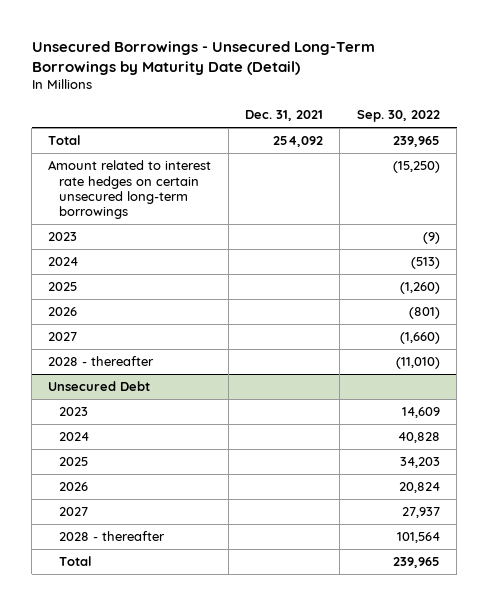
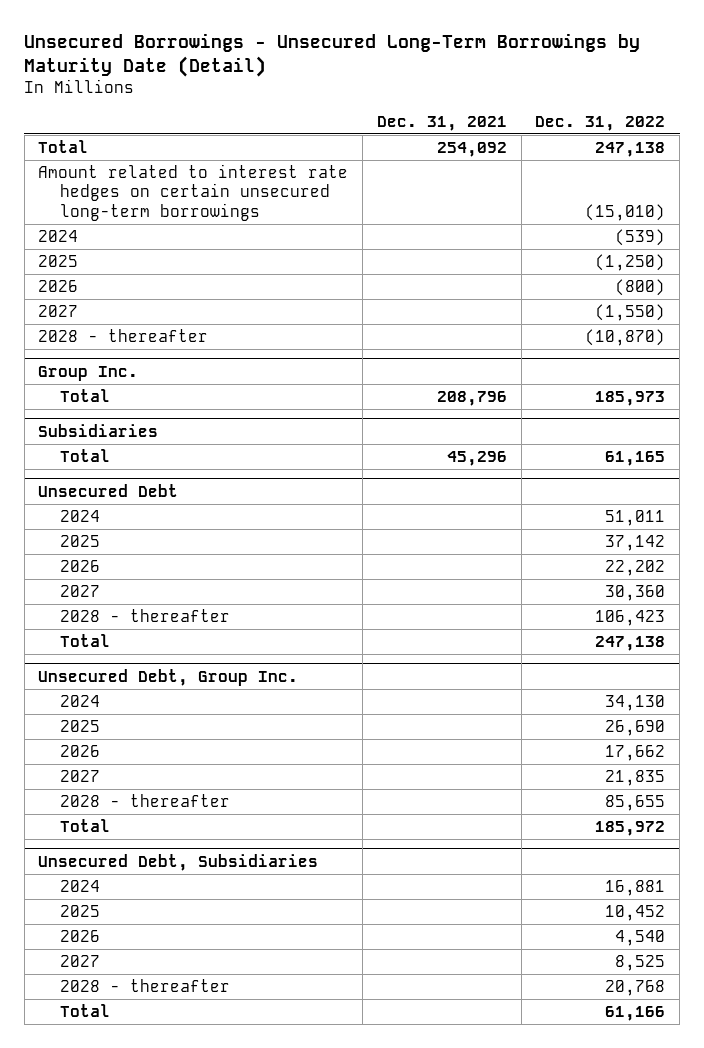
- | Dec. 31, 2021 | Sep. 30, 2022
+ | Dec. 31, 2021 | Dec. 31, 2022
- 2023 | | (9)
+ Group Inc.
+ Total | 208,796 | 185,973
+ Subsidiaries
+ Total | 45,296 | 61,165
@ Unsecured Debt
- 2023 | | 14,609
+ Unsecured Debt, Group Inc.
+ 2024 | | 34,130
+ 2025 | | 26,690
+ 2026 | | 17,662
+ 2027 | | 21,835
+ 2028 - thereafter | | 85,655
+ Total | | 185,972
+ Unsecured Debt, Subsidiaries
+ 2024 | | 16,881
+ 2025 | | 10,452
+ 2026 | | 4,540
+ 2027 | | 8,525
+ 2028 - thereafter | | 20,768
+ Total | | 61,166

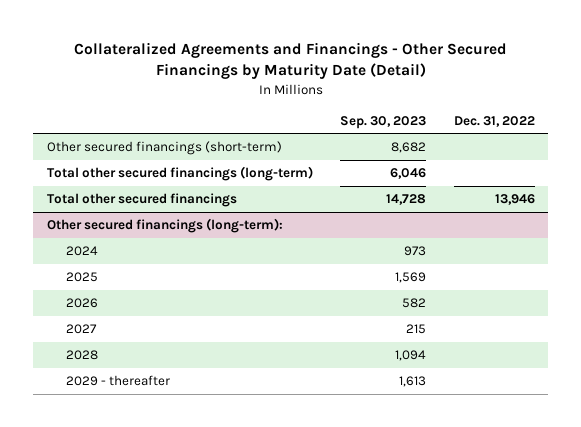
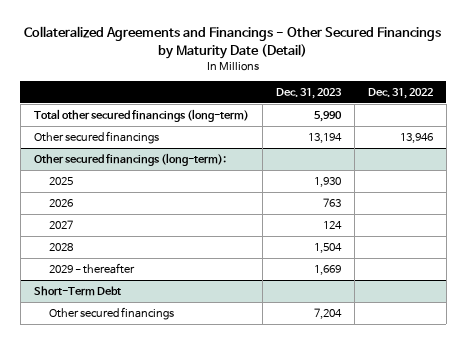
- | Sep. 30, 2023 | Dec. 31, 2022
+ | Dec. 31, 2023 | Dec. 31, 2022
- Other secured financings (short-term) | 8,682 |
- Total other secured financings | 14,728 | 13,946
+ Other secured financings | 13,194 | 13,946
@ Other secured financings (long-term):
- 2024 | 973 |
+ Short-Term Debt
+ Other secured financings | 7,204 |

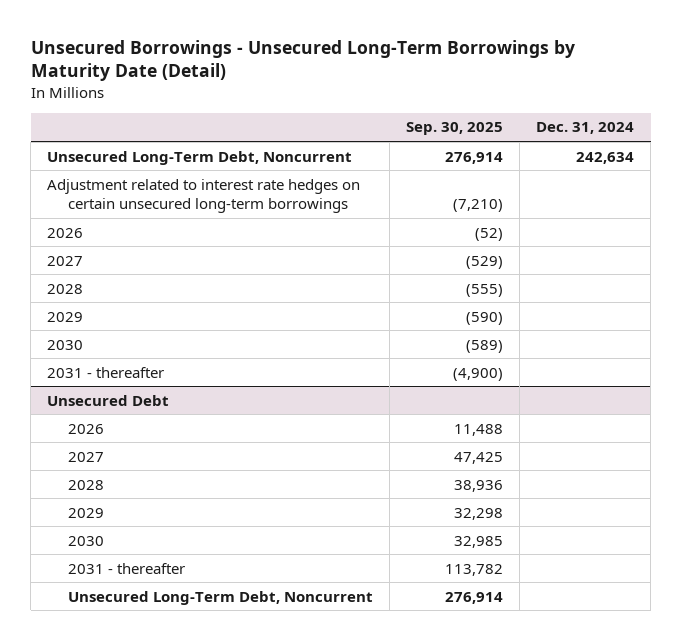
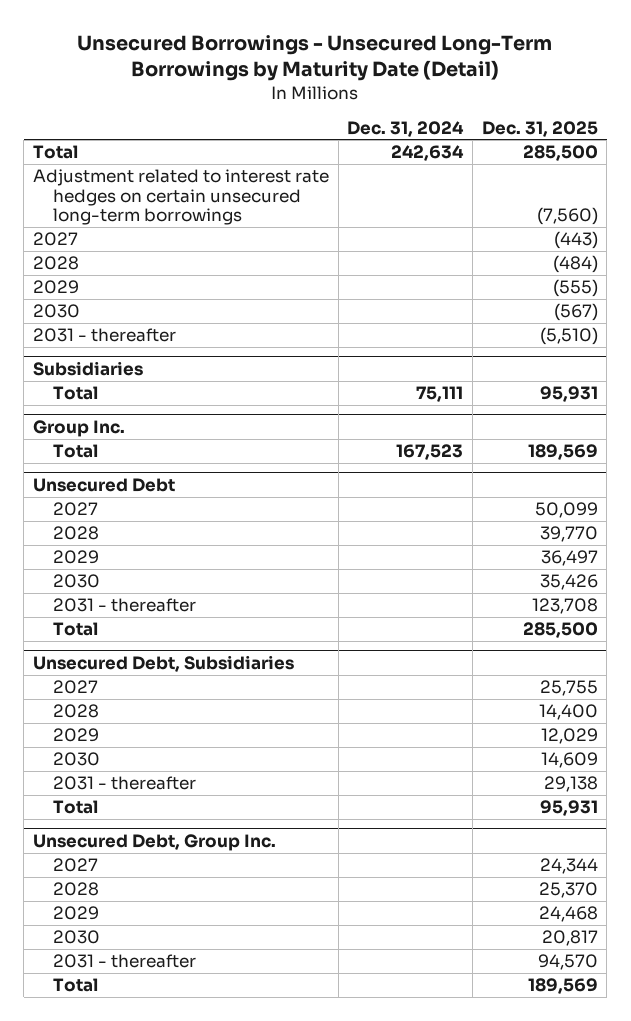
- | Sep. 30, 2025 | Dec. 31, 2024
+ | Dec. 31, 2024 | Dec. 31, 2025
- Unsecured Long-Term Debt, Noncurrent | 276,914 | 242,634
+ Total | 242,634 | 285,500
- 2026 | (52) |
+ Subsidiaries
+ Total | 75,111 | 95,931
+ Group Inc.
+ Total | 167,523 | 189,569
@ Unsecured Debt
- 2026 | 11,488 |
- Unsecured Long-Term Debt, Noncurrent | 276,914 |
+ Total | | 285,500
+ Unsecured Debt, Subsidiaries
+ 2027 | | 25,755
+ 2028 | | 14,400
+ 2029 | | 12,029
+ 2030 | | 14,609
+ 2031 - thereafter | | 29,138
+ Total | | 95,931
+ Unsecured Debt, Group Inc.
+ 2027 | | 24,344
+ 2028 | | 25,370
+ 2029 | | 24,468
+ 2030 | | 20,817
+ 2031 - thereafter | | 94,570
+ Total | | 189,569

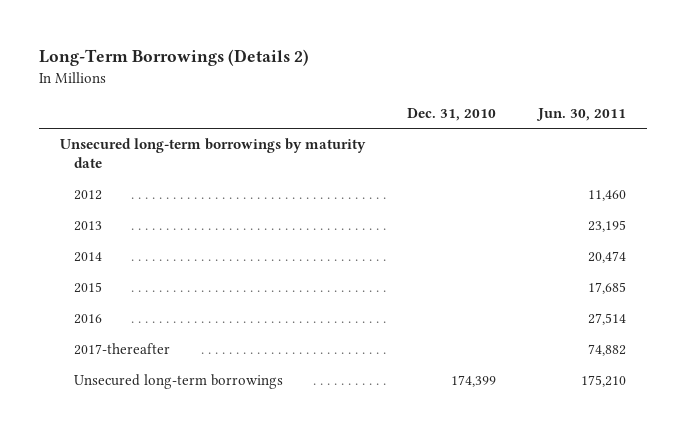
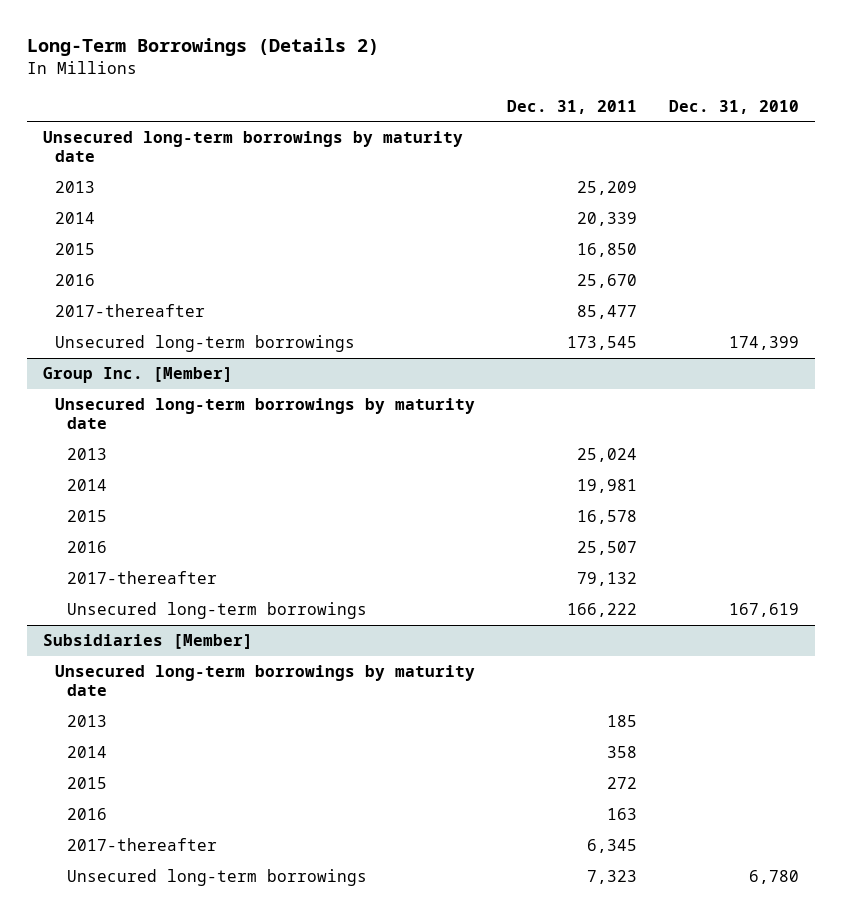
- | Dec. 31, 2010 | Jun. 30, 2011
+ | Dec. 31, 2011 | Dec. 31, 2010
- 2012 | | 11,460
+ Group Inc. [Member]
+ Unsecured long-term borrowings by maturity date
+ 2013 | 25,024 |
+ 2014 | 19,981 |
+ 2015 | 16,578 |
+ 2016 | 25,507 |
+ 2017-thereafter | 79,132 |
+ Unsecured long-term borrowings | 166,222 | 167,619
+ Subsidiaries [Member]
+ Unsecured long-term borrowings by maturity date
+ 2013 | 185 |
+ 2014 | 358 |
+ 2015 | 272 |
+ 2016 | 163 |
+ 2017-thereafter | 6,345 |
+ Unsecured long-term borrowings | 7,323 | 6,780

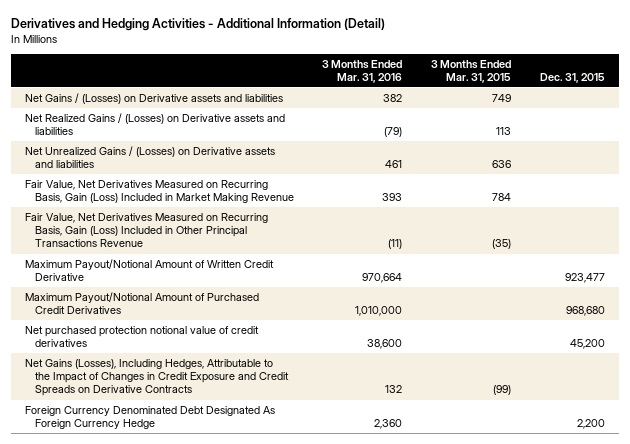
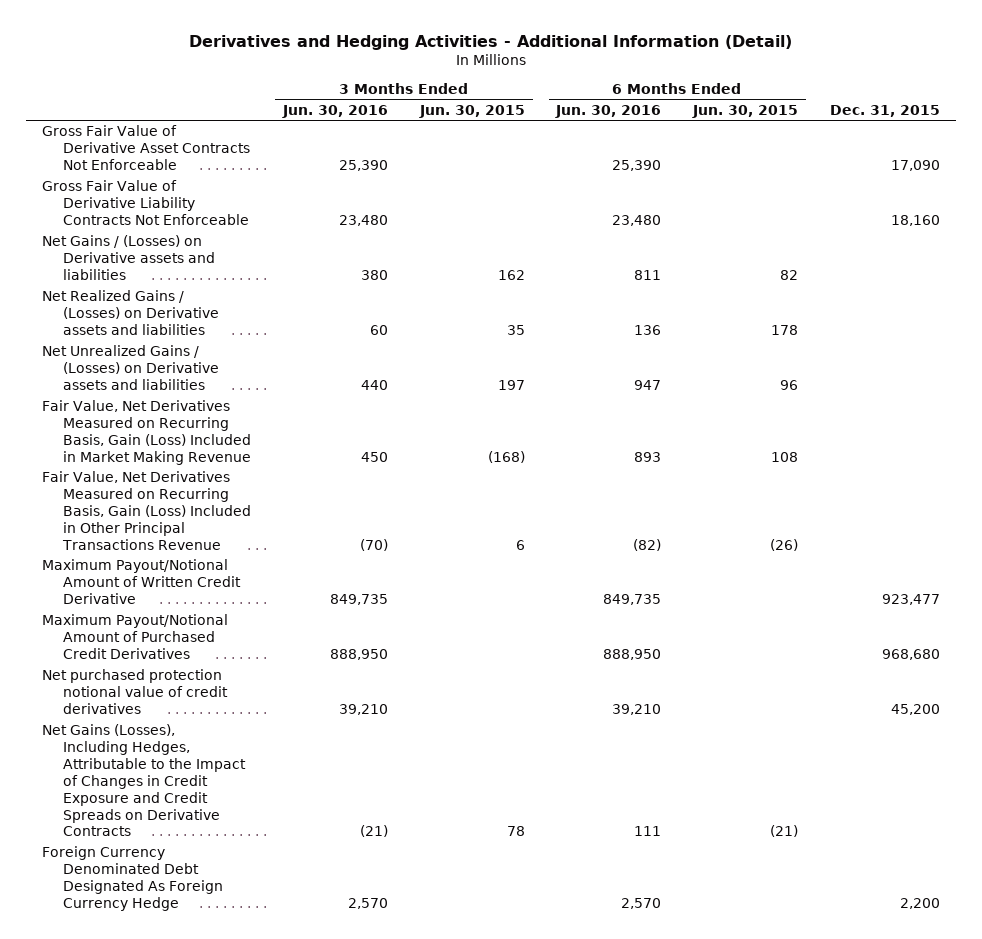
- | 3 Months Ended Mar. 31, 2016 | 3 Months Ended Mar. 31, 2015 | Dec. 31, 2015
+ | 3 Months Ended Jun. 30, 2016 | 3 Months Ended Jun. 30, 2015 | 6 Months Ended Jun. 30, 2016 | 6 Months Ended Jun. 30, 2015 | Dec. 31, 2015
+ Gross Fair Value of Derivative Asset Contracts Not Enforceable | 25,390 | | 25,390 | | 17,090
+ Gross Fair Value of Derivative Liability Contracts Not Enforceable | 23,480 | | 23,480 | | 18,160

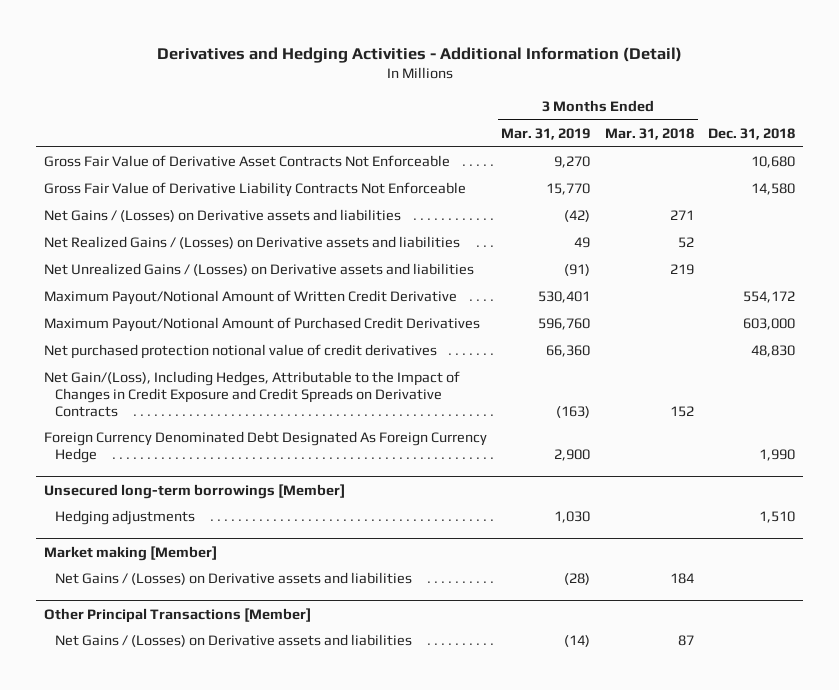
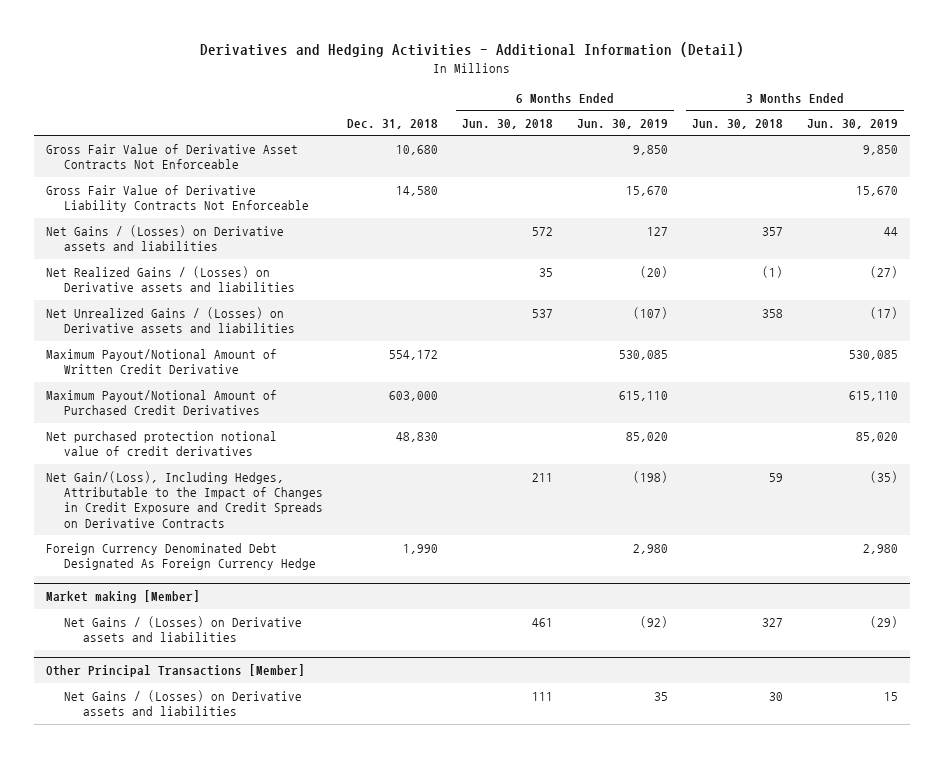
- | 3 Months Ended Mar. 31, 2019 | 3 Months Ended Mar. 31, 2018 | Dec. 31, 2018
+ | Dec. 31, 2018 | 6 Months Ended Jun. 30, 2018 | 6 Months Ended Jun. 30, 2019 | 3 Months Ended Jun. 30, 2018 | 3 Months Ended Jun. 30, 2019
- Unsecured long-term borrowings [Member]
- Hedging adjustments | 1,030 | | 1,510

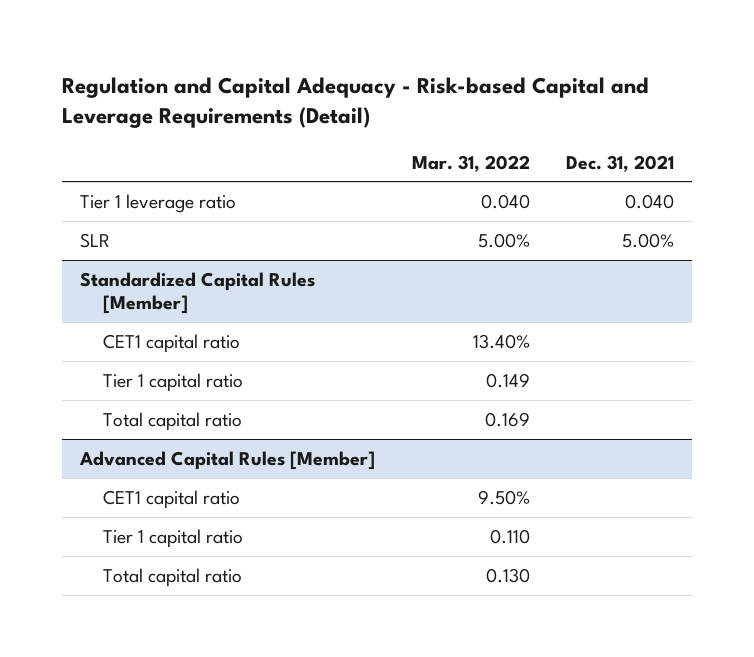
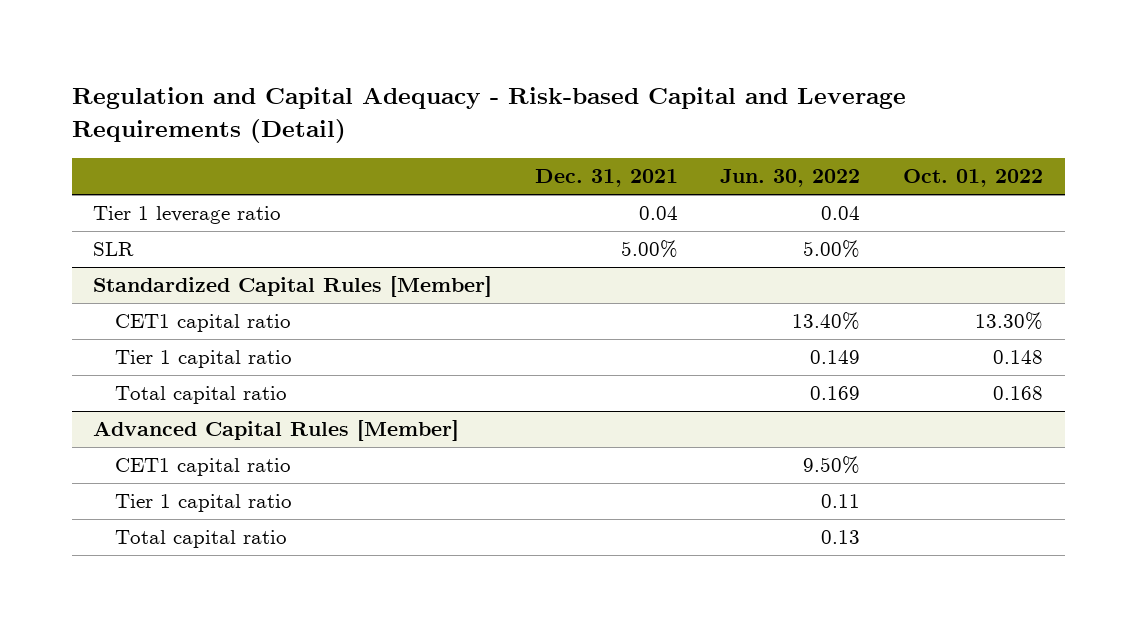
- | Mar. 31, 2022 | Dec. 31, 2021
+ | Dec. 31, 2021 | Jun. 30, 2022 | Oct. 01, 2022
- Tier 1 leverage ratio | 0.040 | 0.040
+ Tier 1 leverage ratio | 0.04 | 0.04 |

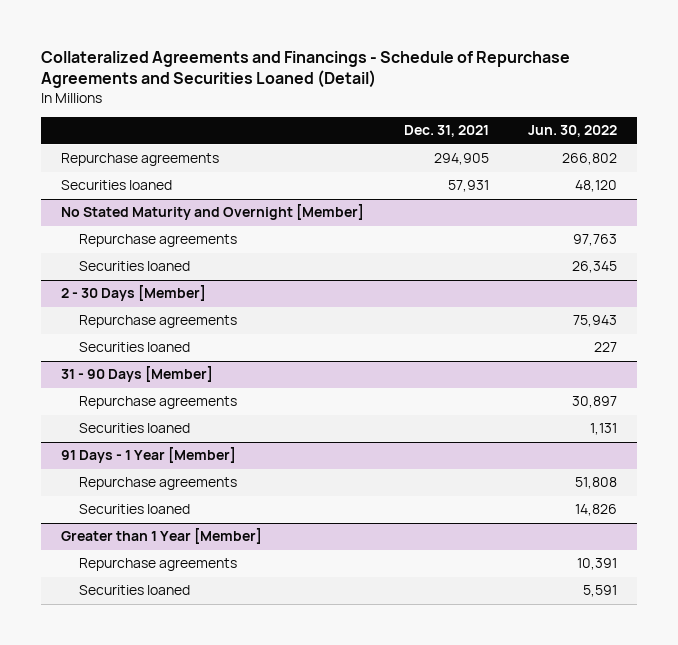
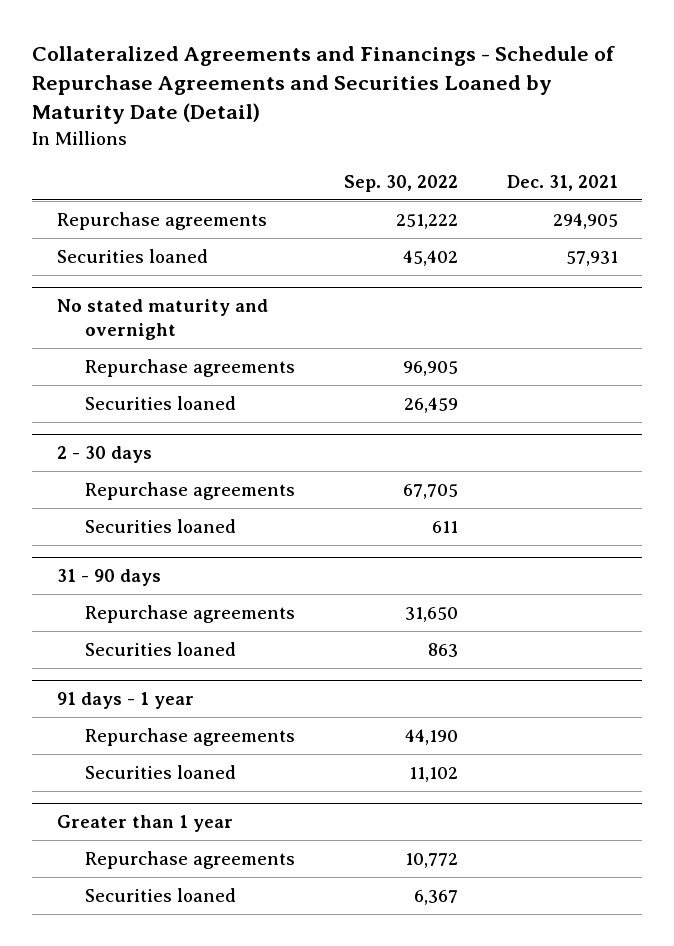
- Collateralized Agreements and Financings - Schedule of Repurchase Agreements and Securities Loaned (Detail)
+ Collateralized Agreements and Financings - Schedule of Repurchase Agreements and Securities Loaned by Maturity Date (Detail)
- | Dec. 31, 2021 | Jun. 30, 2022
+ | Sep. 30, 2022 | Dec. 31, 2021
- No Stated Maturity and Overnight [Member]
+ No stated maturity and overnight
- 2 - 30 Days [Member]
+ 2 - 30 days
- 31 - 90 Days [Member]
+ 31 - 90 days
- 91 Days - 1 Year [Member]
+ 91 days - 1 year
- Greater than 1 Year [Member]
+ Greater than 1 year

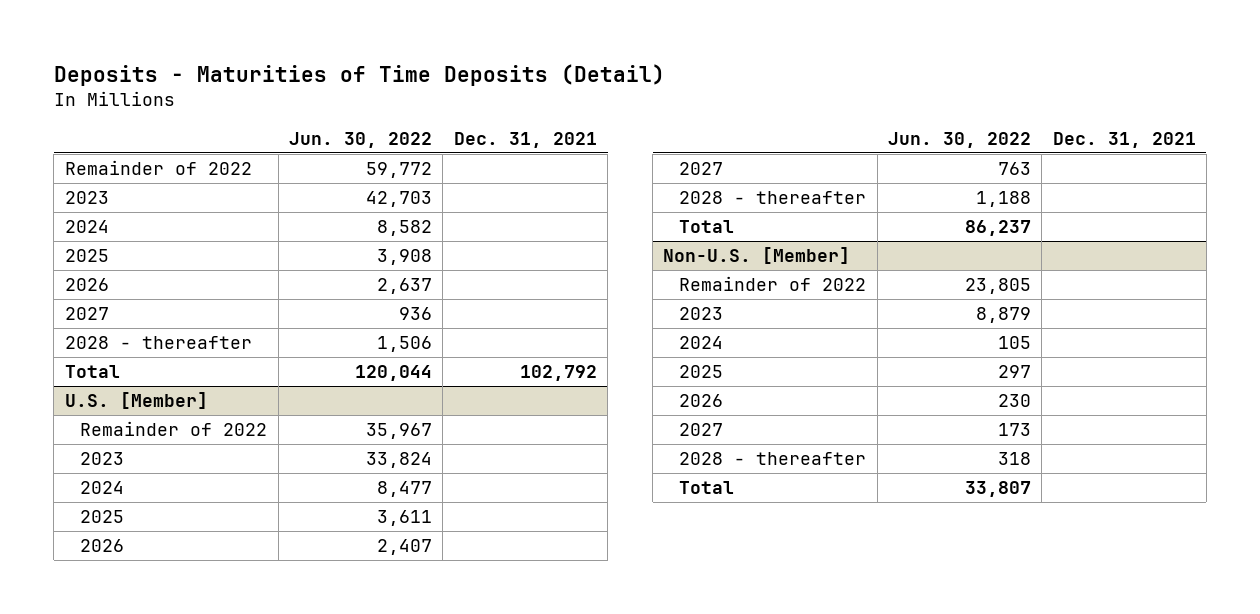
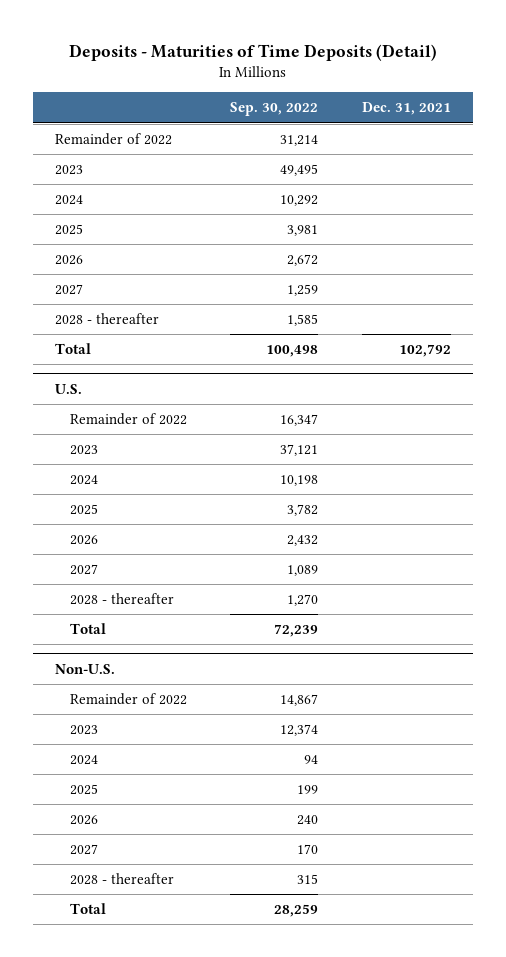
- | Jun. 30, 2022 | Dec. 31, 2021
+ | Sep. 30, 2022 | Dec. 31, 2021
- U.S. [Member]
+ U.S.
- Non-U.S. [Member]
+ Non-U.S.

